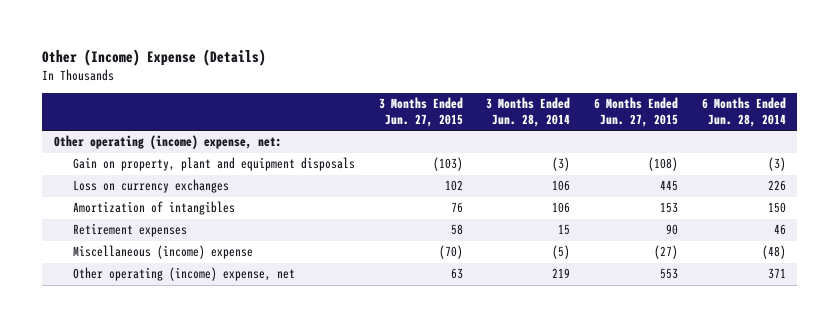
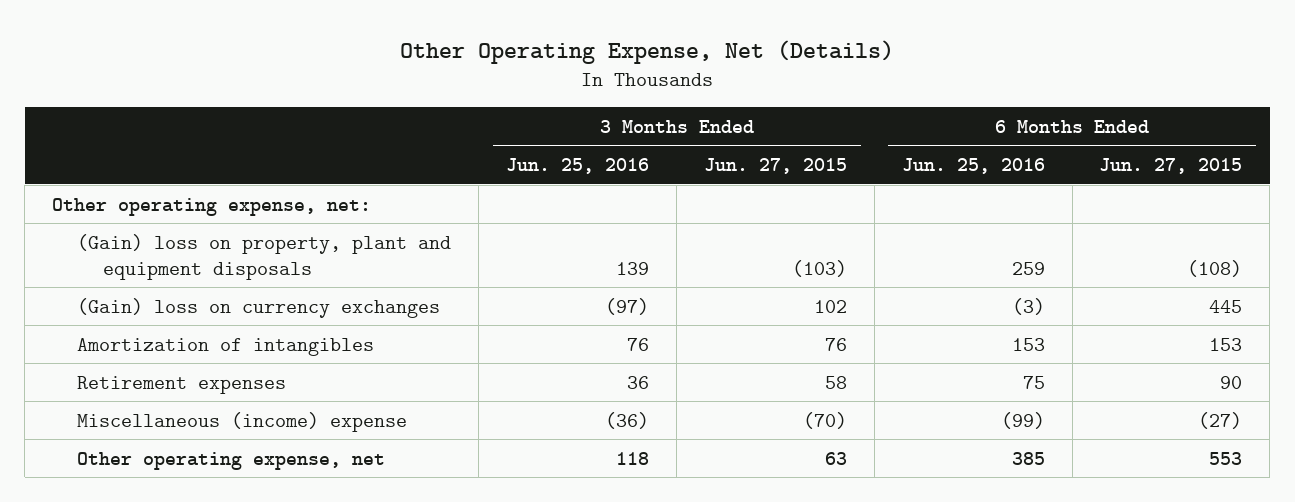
- Other (Income) Expense (Details)
+ Other Operating Expense, Net (Details)
- | 3 Months Ended Jun. 27, 2015 | 3 Months Ended Jun. 28, 2014 | 6 Months Ended Jun. 27, 2015 | 6 Months Ended Jun. 28, 2014
+ | 3 Months Ended Jun. 25, 2016 | 3 Months Ended Jun. 27, 2015 | 6 Months Ended Jun. 25, 2016 | 6 Months Ended Jun. 27, 2015
- Other operating (income) expense, net:
- Gain on property, plant and equipment disposals | (103) | (3) | (108) | (3)
- Loss on currency exchanges | 102 | 106 | 445 | 226
+ Other operating expense, net:
+ (Gain) loss on property, plant and equipment disposals | 139 | (103) | 259 | (108)
+ (Gain) loss on currency exchanges | (97) | 102 | (3) | 445
- Other operating (income) expense, net | 63 | 219 | 553 | 371
+ Other operating expense, net | 118 | 63 | 385 | 553

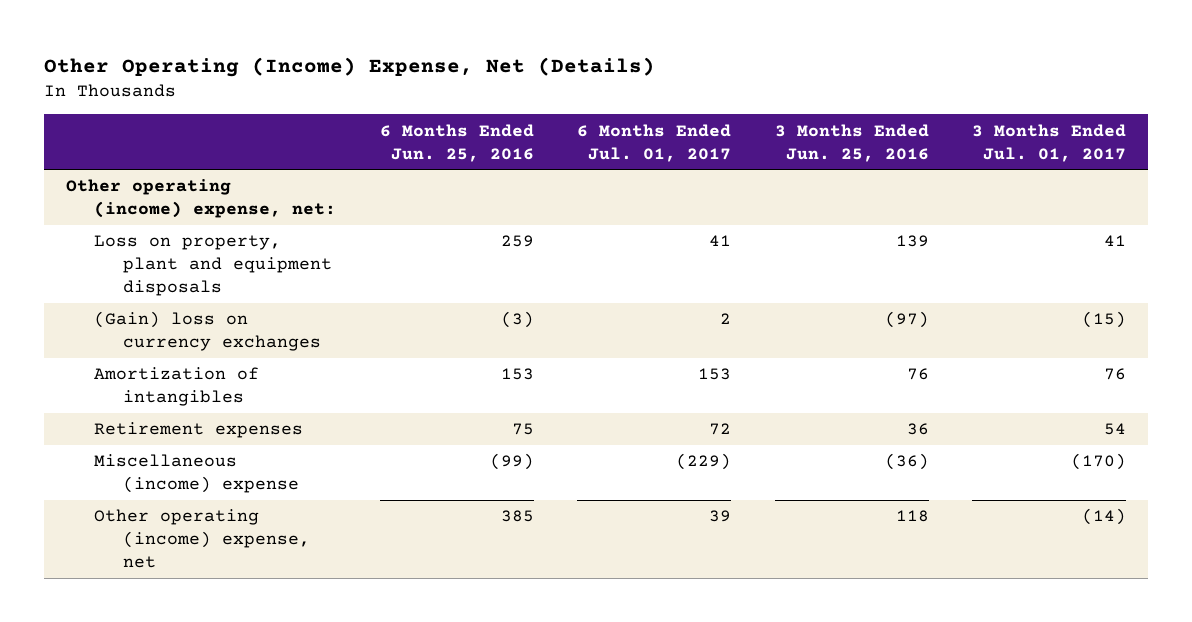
- Other Operating Expense, Net (Details)
+ Other Operating (Income) Expense, Net (Details)
- | 3 Months Ended Jun. 25, 2016 | 3 Months Ended Jun. 27, 2015 | 6 Months Ended Jun. 25, 2016 | 6 Months Ended Jun. 27, 2015
+ | 6 Months Ended Jun. 25, 2016 | 6 Months Ended Jul. 01, 2017 | 3 Months Ended Jun. 25, 2016 | 3 Months Ended Jul. 01, 2017
- Other operating expense, net:
- (Gain) loss on property, plant and equipment disposals | 139 | (103) | 259 | (108)
+ Other operating (income) expense, net:
+ Loss on property, plant and equipment disposals | 259 | 41 | 139 | 41
- Other operating expense, net | 118 | 63 | 385 | 553
+ Other operating (income) expense, net | 385 | 39 | 118 | (14)

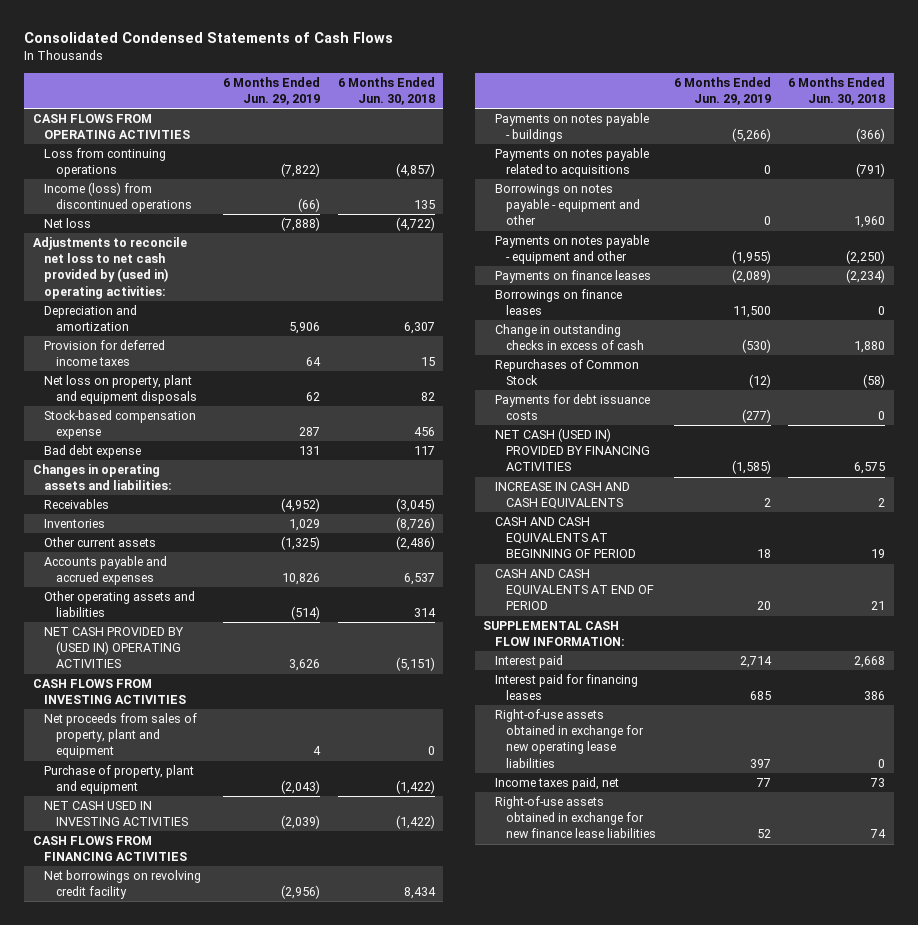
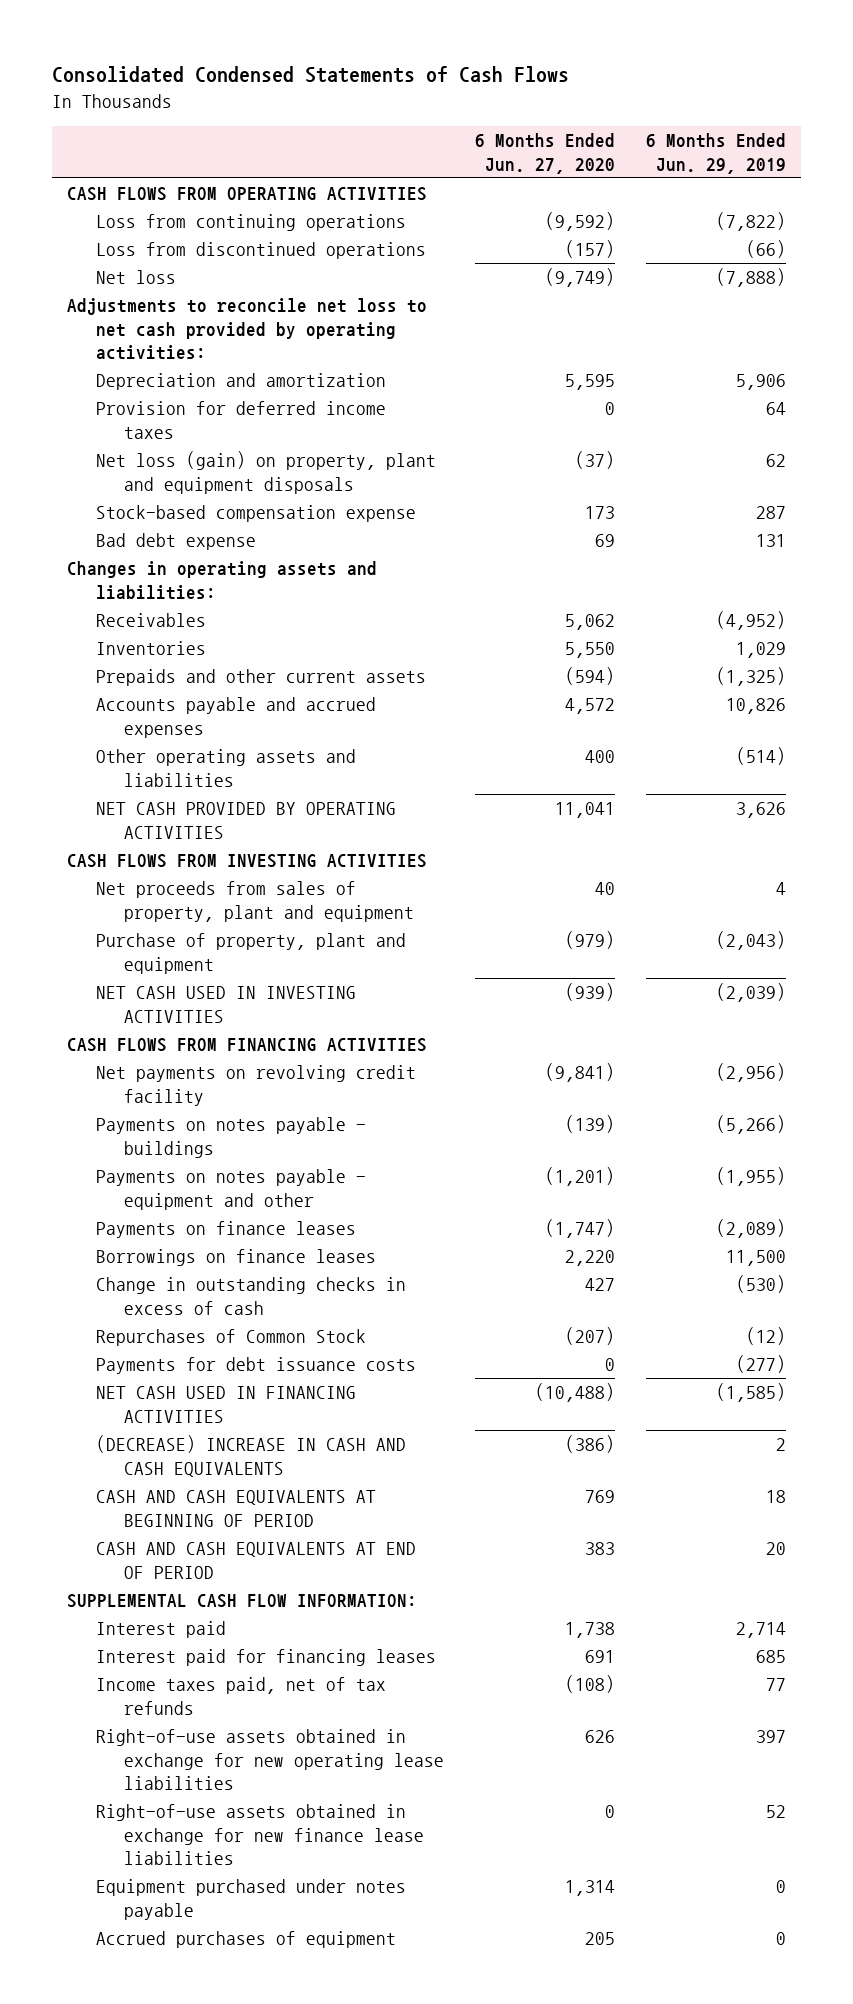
- | 6 Months Ended Jun. 29, 2019 | 6 Months Ended Jun. 30, 2018
+ | 6 Months Ended Jun. 27, 2020 | 6 Months Ended Jun. 29, 2019
- Income (loss) from discontinued operations | (66) | 135
+ Loss from discontinued operations | (157) | (66)
- Adjustments to reconcile net loss to net cash provided by (used in) operating activities:
+ Adjustments to reconcile net loss to net cash provided by operating activities:
- Net loss on property, plant and equipment disposals | 62 | 82
+ Net loss (gain) on property, plant and equipment disposals | (37) | 62
- Other current assets | (1,325) | (2,486)
+ Prepaids and other current assets | (594) | (1,325)
- NET CASH PROVIDED BY (USED IN) OPERATING ACTIVITIES | 3,626 | (5,151)
+ NET CASH PROVIDED BY OPERATING ACTIVITIES | 11,041 | 3,626
- Net borrowings on revolving credit facility | (2,956) | 8,434
+ Net payments on revolving credit facility | (9,841) | (2,956)
- Payments on notes payable related to acquisitions | 0 | (791)
- Borrowings on notes payable - equipment and other | 0 | 1,960
- NET CASH (USED IN) PROVIDED BY FINANCING ACTIVITIES | (1,585) | 6,575
- INCREASE IN CASH AND CASH EQUIVALENTS | 2 | 2
+ NET CASH USED IN FINANCING ACTIVITIES | (10,488) | (1,585)
+ (DECREASE) INCREASE IN CASH AND CASH EQUIVALENTS | (386) | 2
+ Income taxes paid, net of tax refunds | (108) | 77
- Income taxes paid, net | 77 | 73
+ Equipment purchased under notes payable | 1,314 | 0
+ Accrued purchases of equipment | 205 | 0

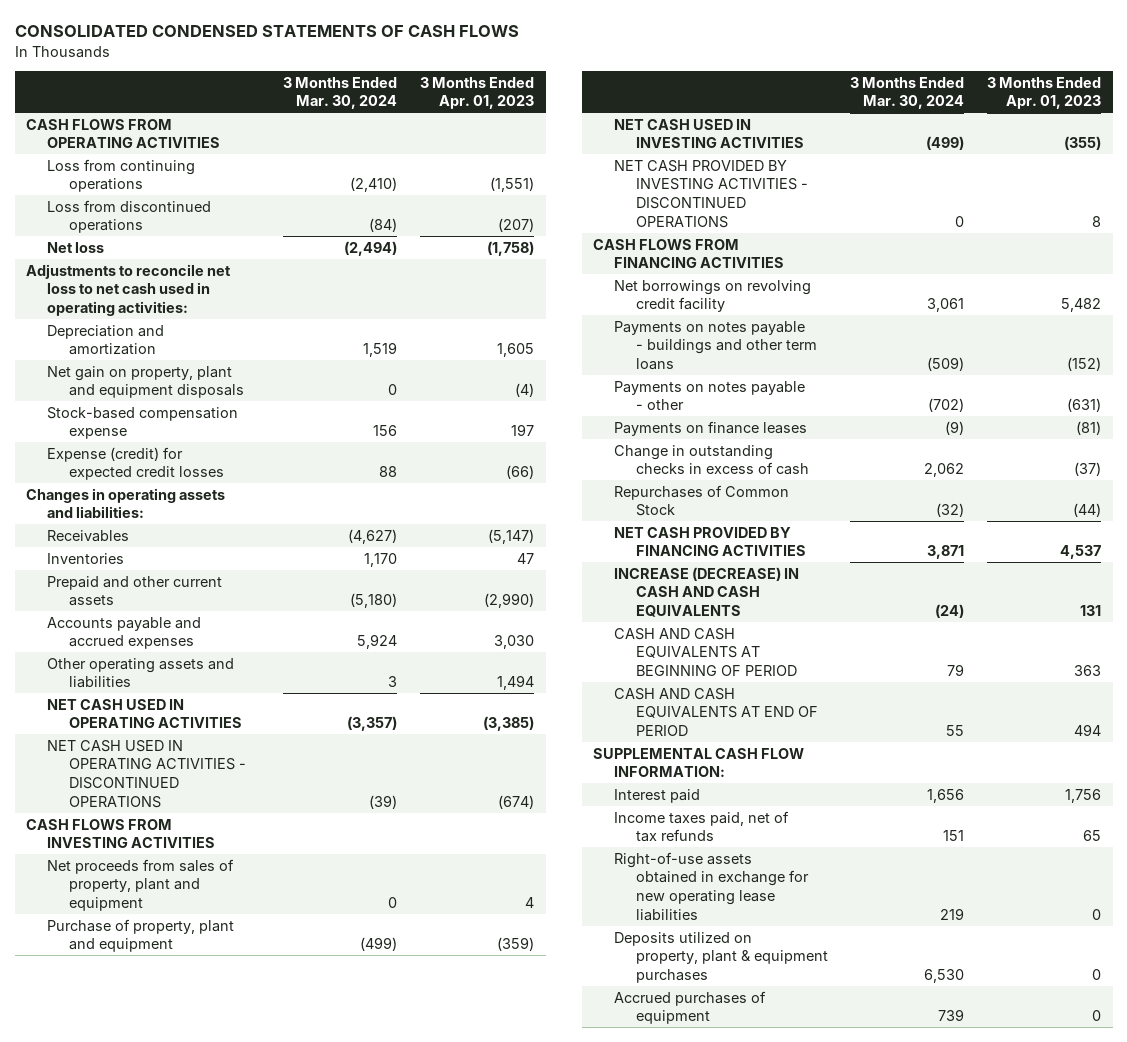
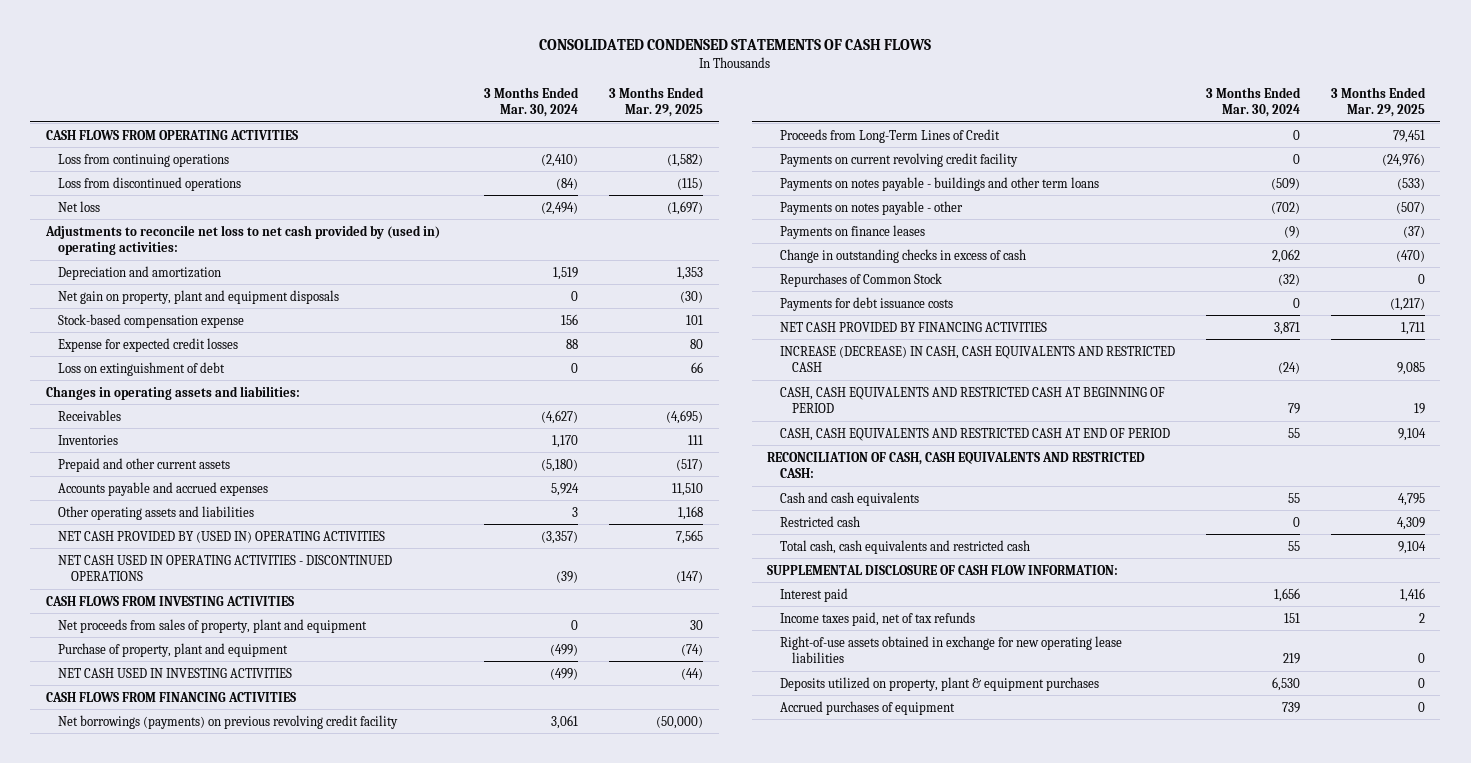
- | 3 Months Ended Mar. 30, 2024 | 3 Months Ended Apr. 01, 2023
+ | 3 Months Ended Mar. 30, 2024 | 3 Months Ended Mar. 29, 2025
- Adjustments to reconcile net loss to net cash used in operating activities:
+ Adjustments to reconcile net loss to net cash provided by (used in) operating activities:
- Expense (credit) for expected credit losses | 88 | (66)
+ Expense for expected credit losses | 88 | 80
+ Loss on extinguishment of debt | 0 | 66
- NET CASH USED IN OPERATING ACTIVITIES | (3,357) | (3,385)
+ NET CASH PROVIDED BY (USED IN) OPERATING ACTIVITIES | (3,357) | 7,565
- NET CASH PROVIDED BY INVESTING ACTIVITIES - DISCONTINUED OPERATIONS | 0 | 8
- Net borrowings on revolving credit facility | 3,061 | 5,482
+ Net borrowings (payments) on previous revolving credit facility | 3,061 | (50,000)
+ Proceeds from Long-Term Lines of Credit | 0 | 79,451
+ Payments on current revolving credit facility | 0 | (24,976)
+ Payments for debt issuance costs | 0 | (1,217)
- INCREASE (DECREASE) IN CASH AND CASH EQUIVALENTS | (24) | 131
- CASH AND CASH EQUIVALENTS AT BEGINNING OF PERIOD | 79 | 363
- CASH AND CASH EQUIVALENTS AT END OF PERIOD | 55 | 494
- SUPPLEMENTAL CASH FLOW INFORMATION:
+ INCREASE (DECREASE) IN CASH, CASH EQUIVALENTS AND RESTRICTED CASH | (24) | 9,085
+ CASH, CASH EQUIVALENTS AND RESTRICTED CASH AT BEGINNING OF PERIOD | 79 | 19
+ CASH, CASH EQUIVALENTS AND RESTRICTED CASH AT END OF PERIOD | 55 | 9,104
+ RECONCILIATION OF CASH, CASH EQUIVALENTS AND RESTRICTED CASH:
+ Cash and cash equivalents | 55 | 4,795
+ Restricted cash | 0 | 4,309
+ Total cash, cash equivalents and restricted cash | 55 | 9,104
+ SUPPLEMENTAL DISCLOSURE OF CASH FLOW INFORMATION:

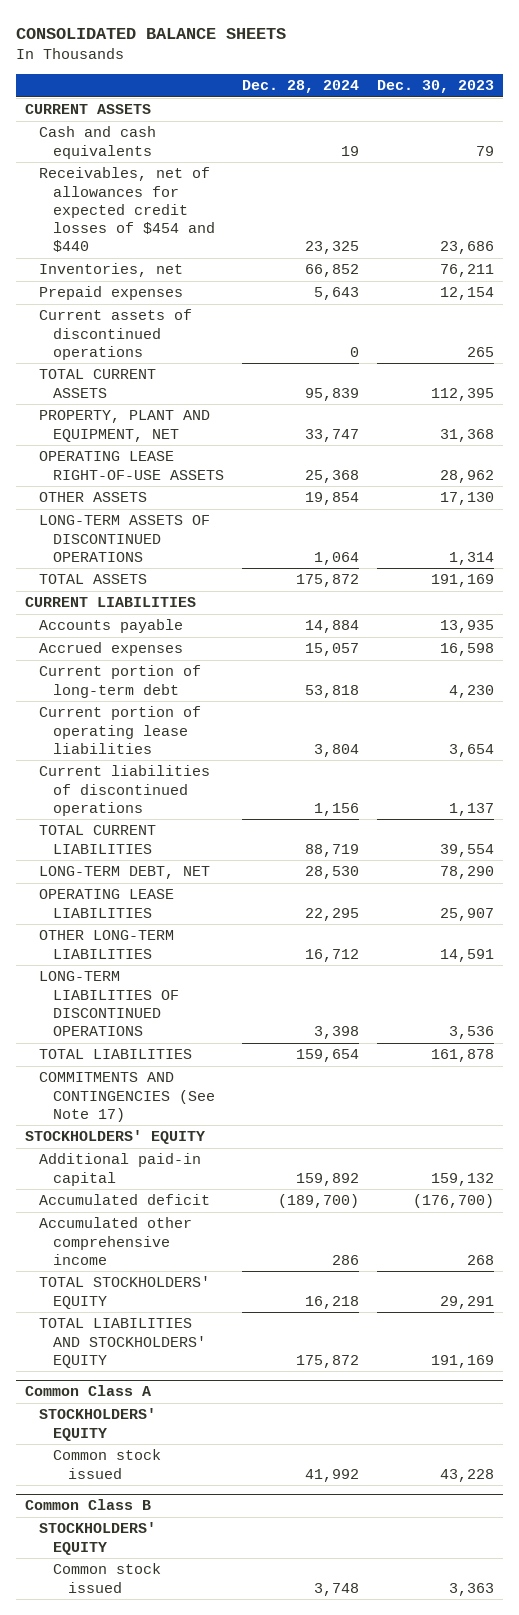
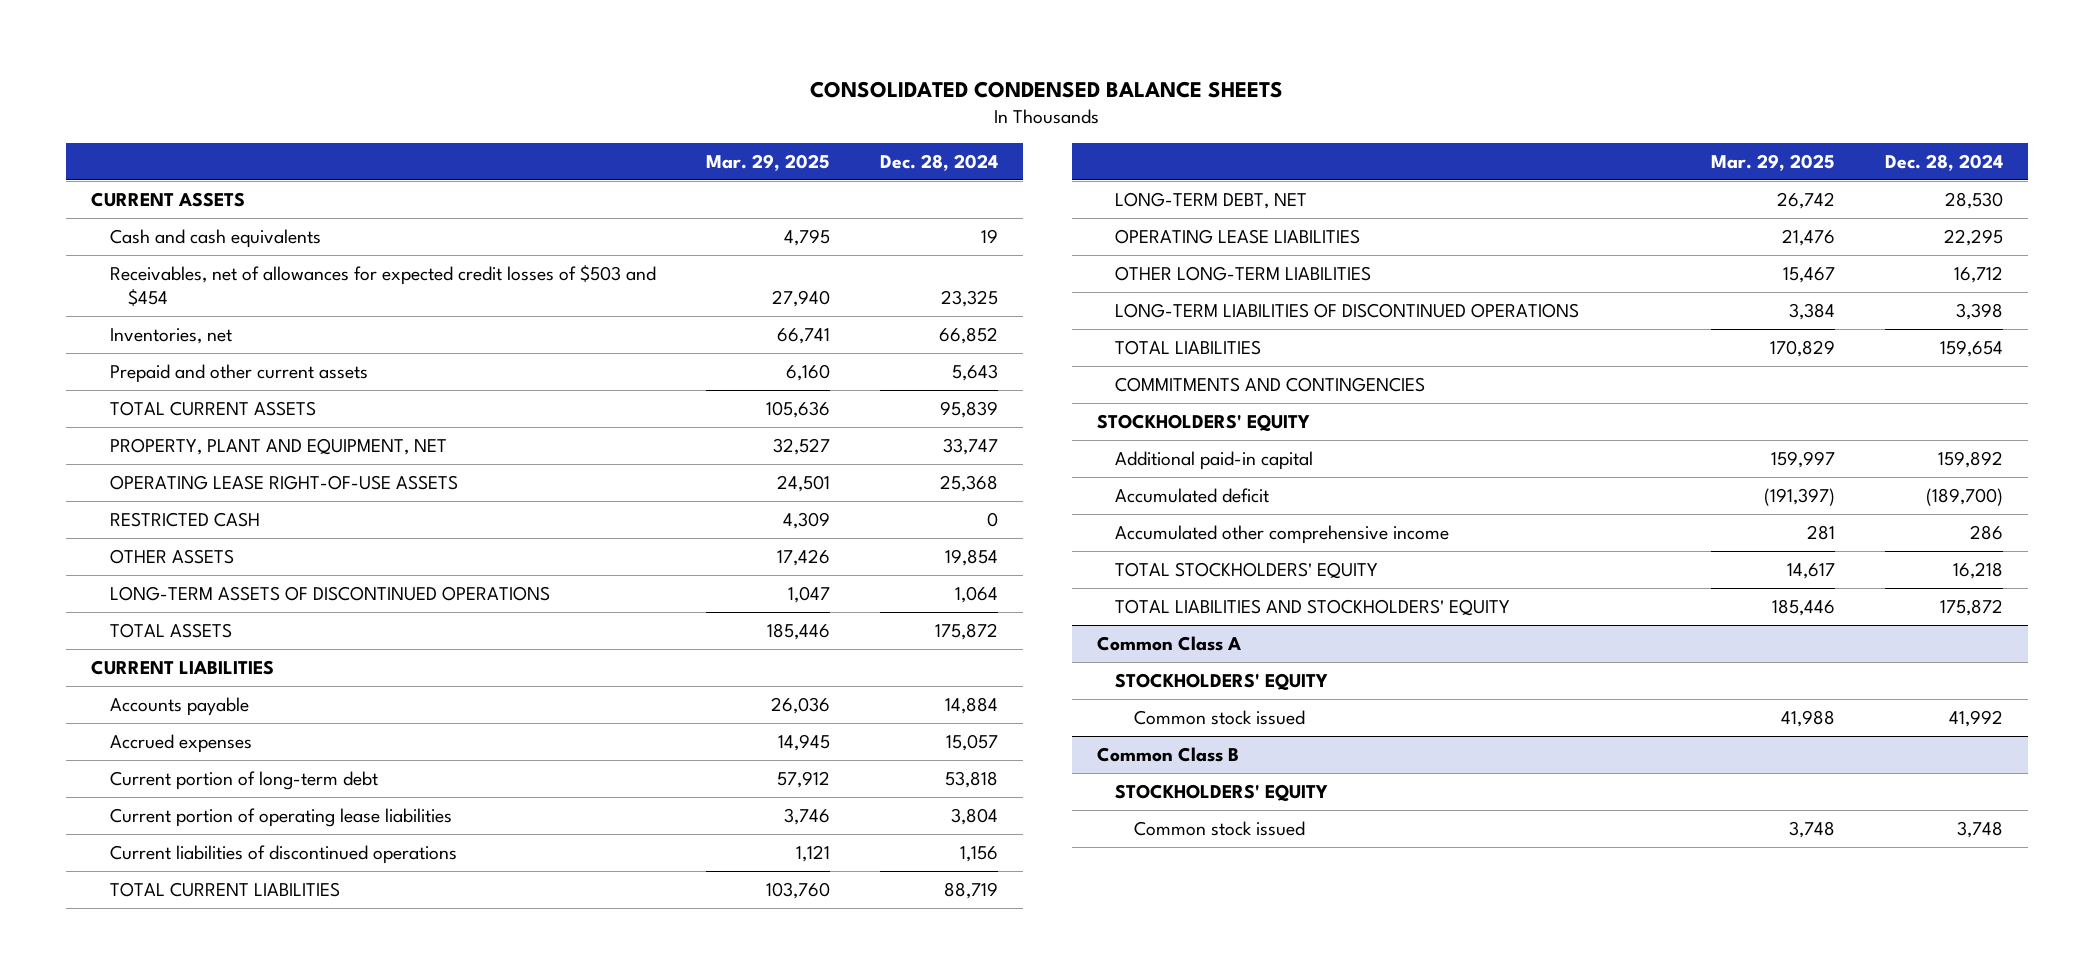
- CONSOLIDATED BALANCE SHEETS
+ CONSOLIDATED CONDENSED BALANCE SHEETS
- | Dec. 28, 2024 | Dec. 30, 2023
+ | Mar. 29, 2025 | Dec. 28, 2024
- Receivables, net of allowances for expected credit losses of $454 and $440 | 23,325 | 23,686
+ Receivables, net of allowances for expected credit losses of $503 and $454 | 27,940 | 23,325
- Prepaid expenses | 5,643 | 12,154
- Current assets of discontinued operations | 0 | 265
+ Prepaid and other current assets | 6,160 | 5,643
+ RESTRICTED CASH | 4,309 | 0
- COMMITMENTS AND CONTINGENCIES (See Note 17)
+ COMMITMENTS AND CONTINGENCIES

